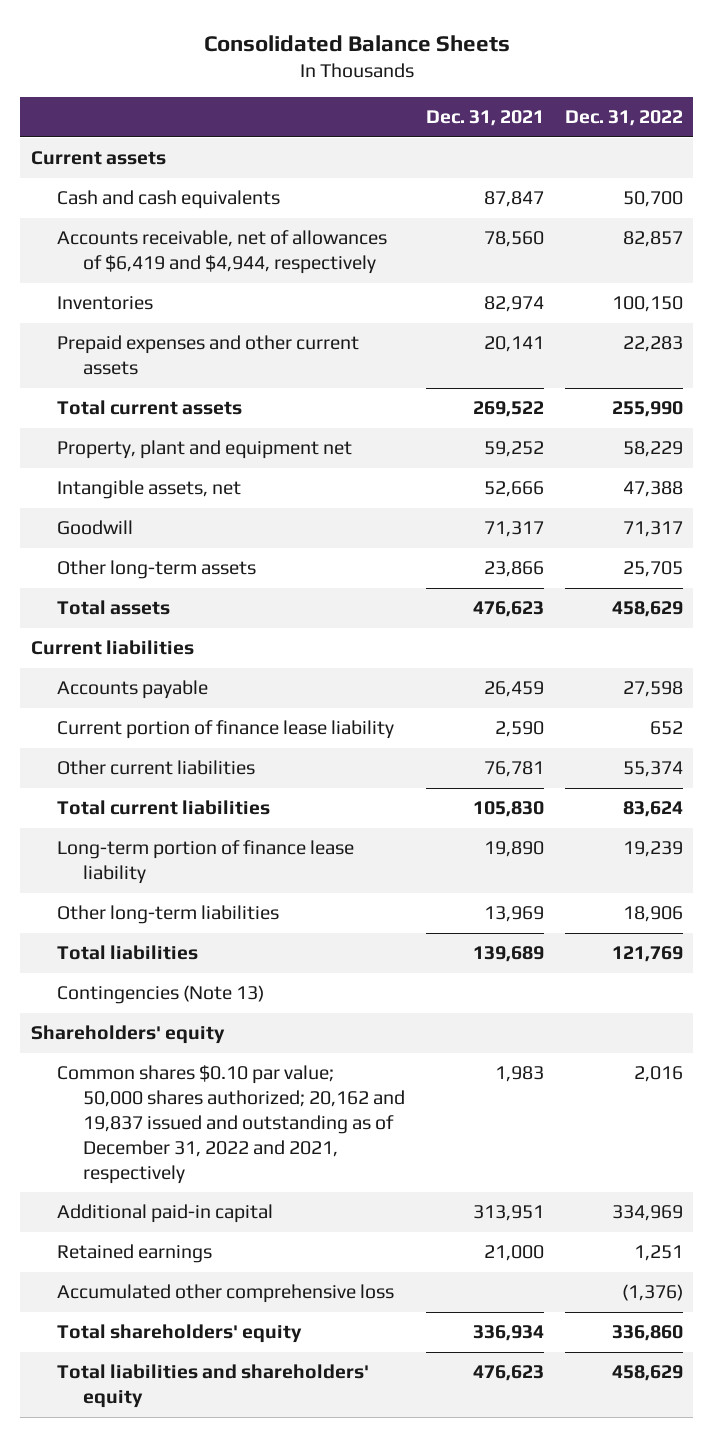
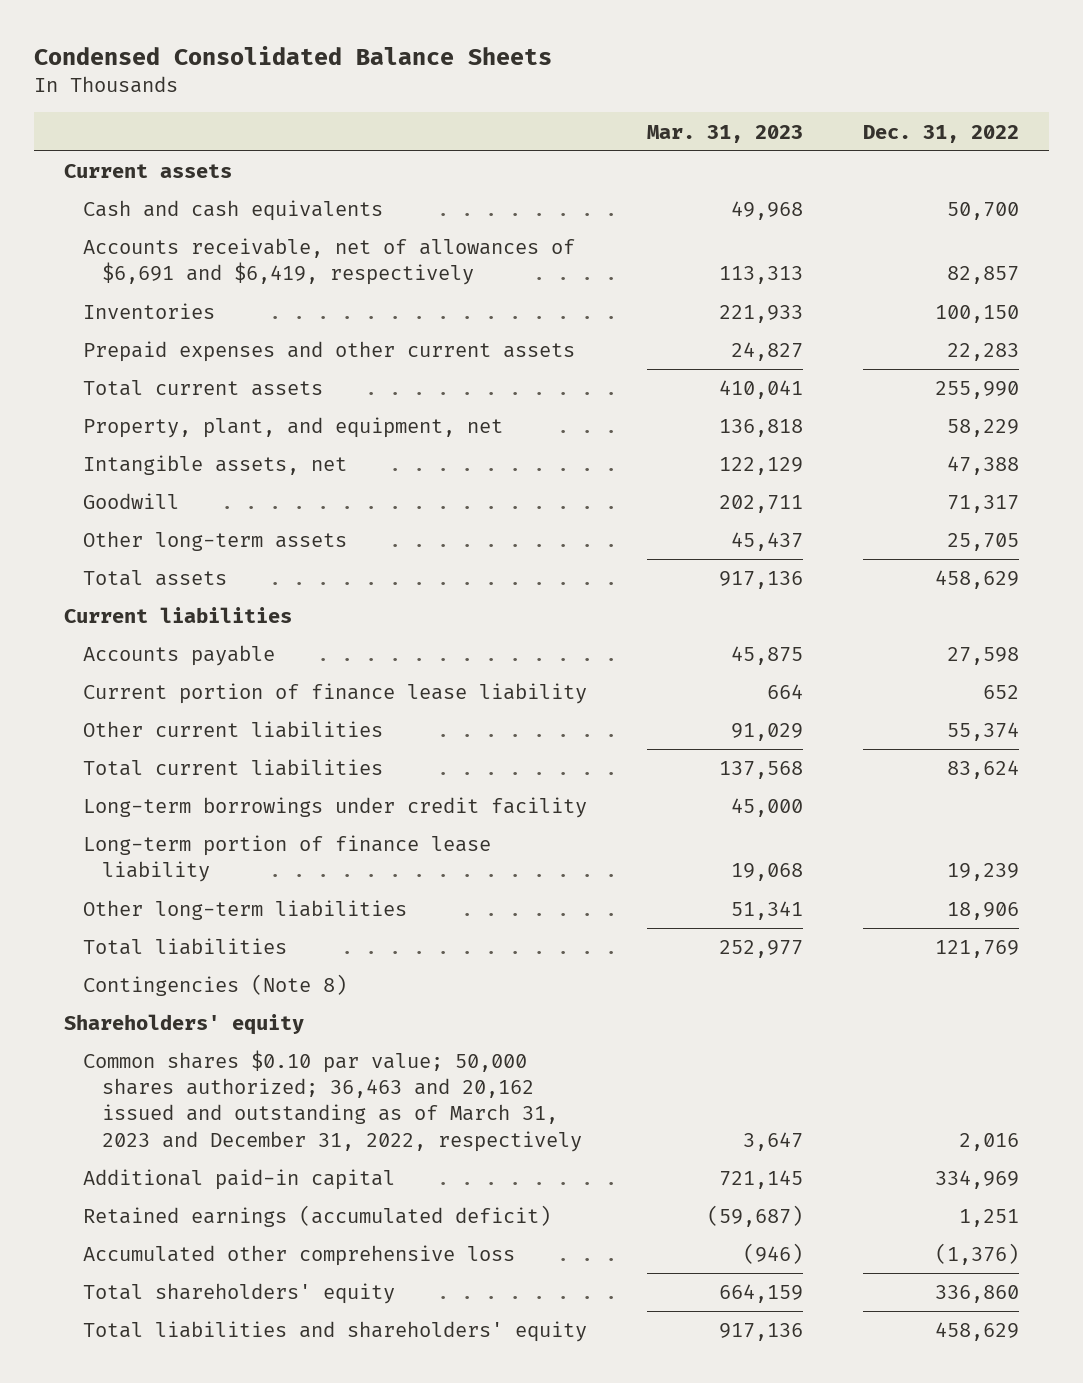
- Consolidated Balance Sheets
+ Condensed Consolidated Balance Sheets
- | Dec. 31, 2021 | Dec. 31, 2022
+ | Mar. 31, 2023 | Dec. 31, 2022
- Accounts receivable, net of allowances of $6,419 and $4,944, respectively | 78,560 | 82,857
+ Accounts receivable, net of allowances of $6,691 and $6,419, respectively | 113,313 | 82,857
- Property, plant and equipment net | 59,252 | 58,229
+ Property, plant, and equipment, net | 136,818 | 58,229
+ Long-term borrowings under credit facility | 45,000 |
- Contingencies (Note 13)
+ Contingencies (Note 8)
- Common shares $0.10 par value; 50,000 shares authorized; 20,162 and 19,837 issued and outstanding as of December 31, 2022 and 2021, respectively | 1,983 | 2,016
+ Common shares $0.10 par value; 50,000 shares authorized; 36,463 and 20,162 issued and outstanding as of March 31, 2023 and December 31, 2022, respectively | 3,647 | 2,016
- Retained earnings | 21,000 | 1,251
+ Retained earnings (accumulated deficit) | (59,687) | 1,251

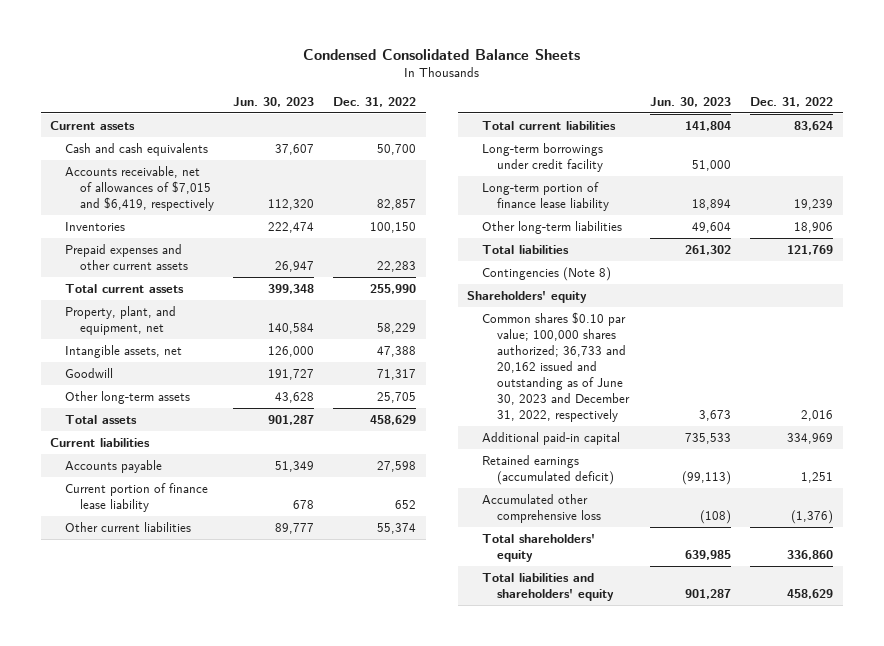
- | Mar. 31, 2023 | Dec. 31, 2022
+ | Jun. 30, 2023 | Dec. 31, 2022
- Accounts receivable, net of allowances of $6,691 and $6,419, respectively | 113,313 | 82,857
+ Accounts receivable, net of allowances of $7,015 and $6,419, respectively | 112,320 | 82,857
- Common shares $0.10 par value; 50,000 shares authorized; 36,463 and 20,162 issued and outstanding as of March 31, 2023 and December 31, 2022, respectively | 3,647 | 2,016
+ Common shares $0.10 par value; 100,000 shares authorized; 36,733 and 20,162 issued and outstanding as of June 30, 2023 and December 31, 2022, respectively | 3,673 | 2,016

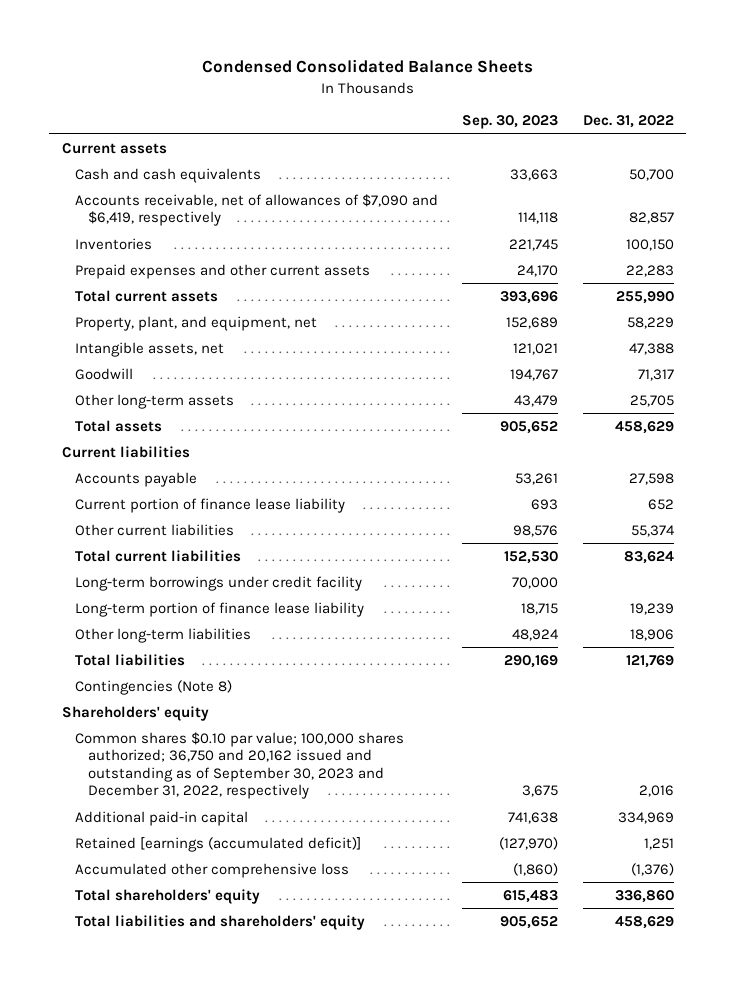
- | Jun. 30, 2023 | Dec. 31, 2022
+ | Sep. 30, 2023 | Dec. 31, 2022
- Accounts receivable, net of allowances of $7,015 and $6,419, respectively | 112,320 | 82,857
+ Accounts receivable, net of allowances of $7,090 and $6,419, respectively | 114,118 | 82,857
- Common shares $0.10 par value; 100,000 shares authorized; 36,733 and 20,162 issued and outstanding as of June 30, 2023 and December 31, 2022, respectively | 3,673 | 2,016
+ Common shares $0.10 par value; 100,000 shares authorized; 36,750 and 20,162 issued and outstanding as of September 30, 2023 and December 31, 2022, respectively | 3,675 | 2,016
- Retained earnings (accumulated deficit) | (99,113) | 1,251
+ Retained [earnings (accumulated deficit)] | (127,970) | 1,251

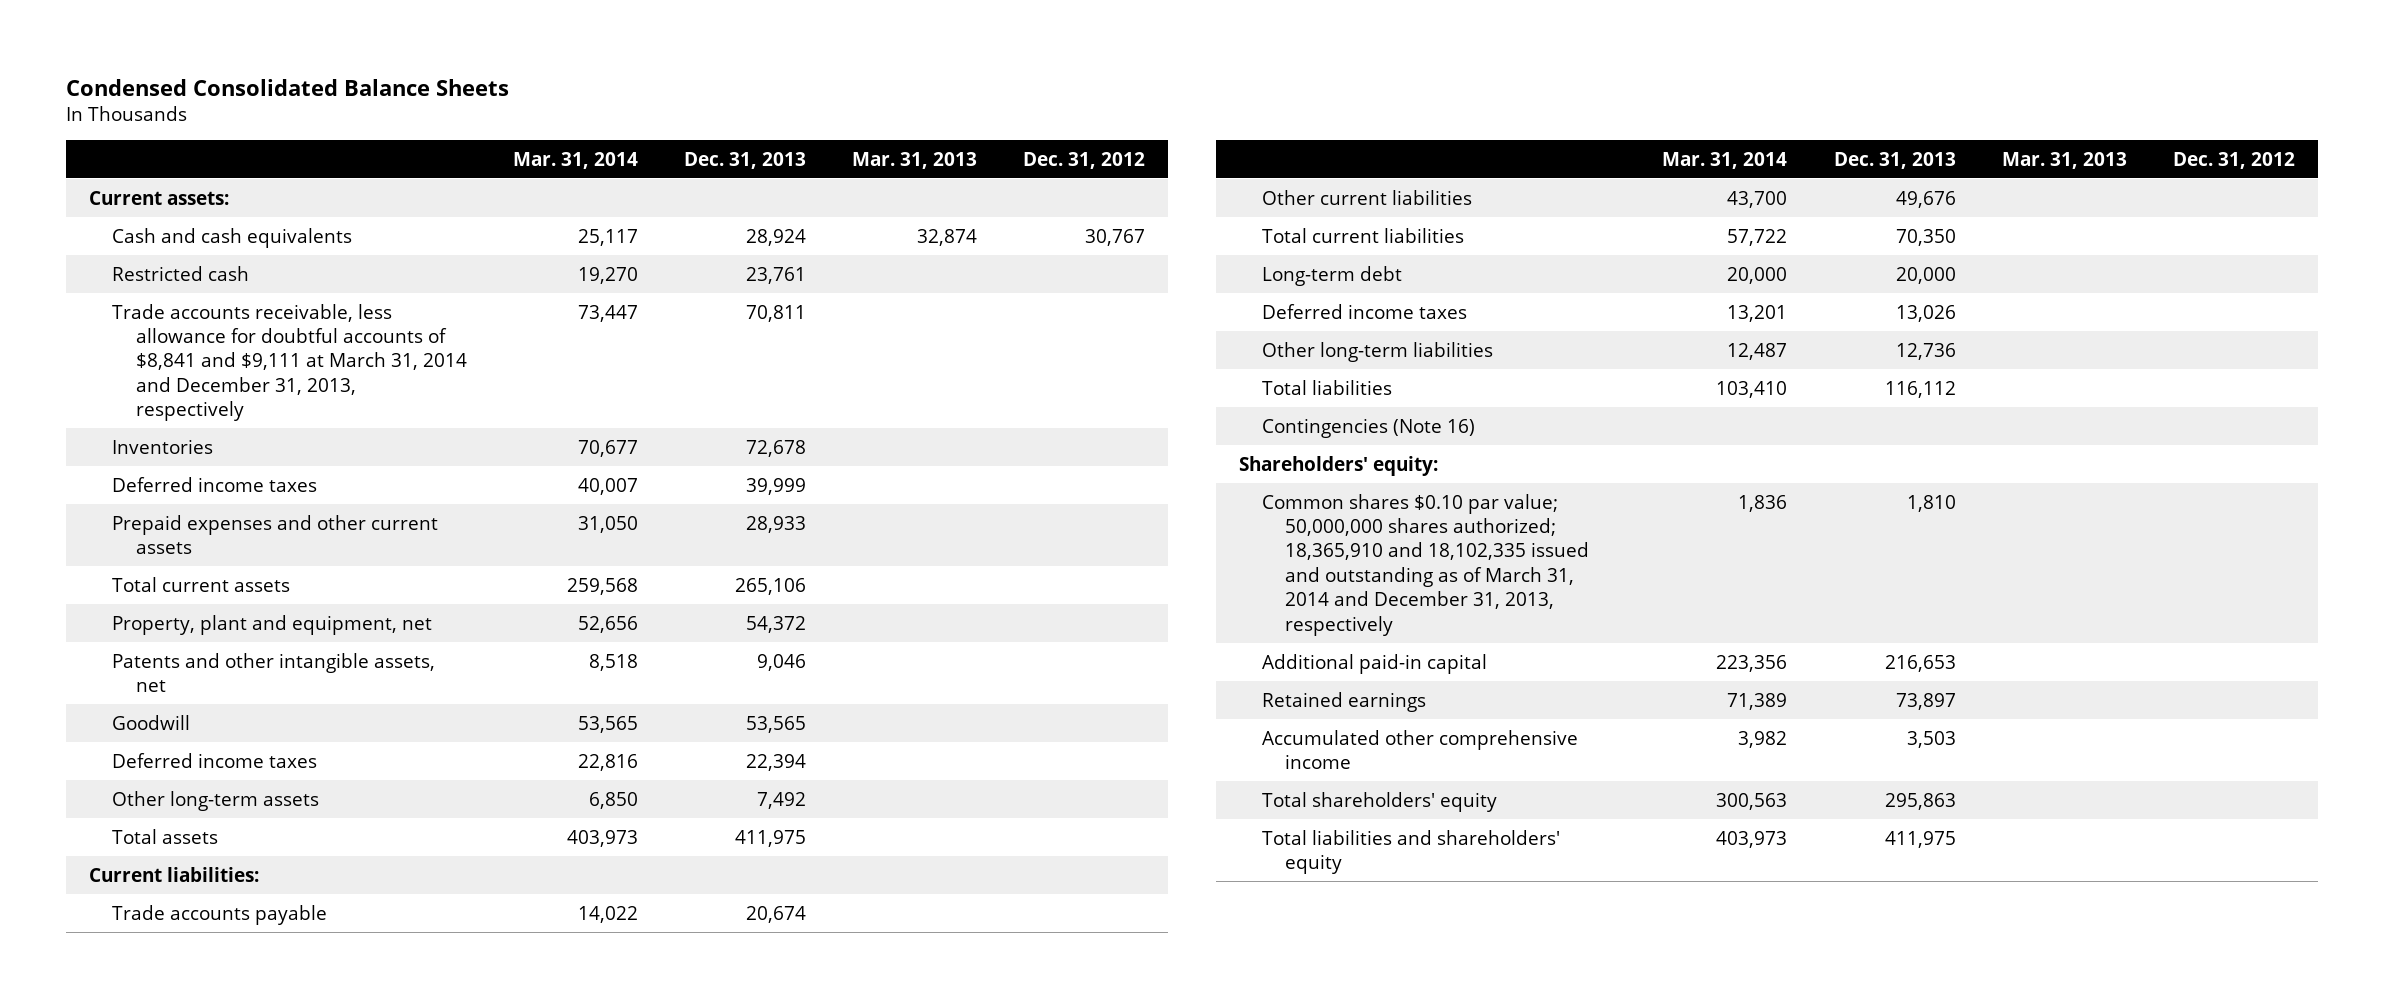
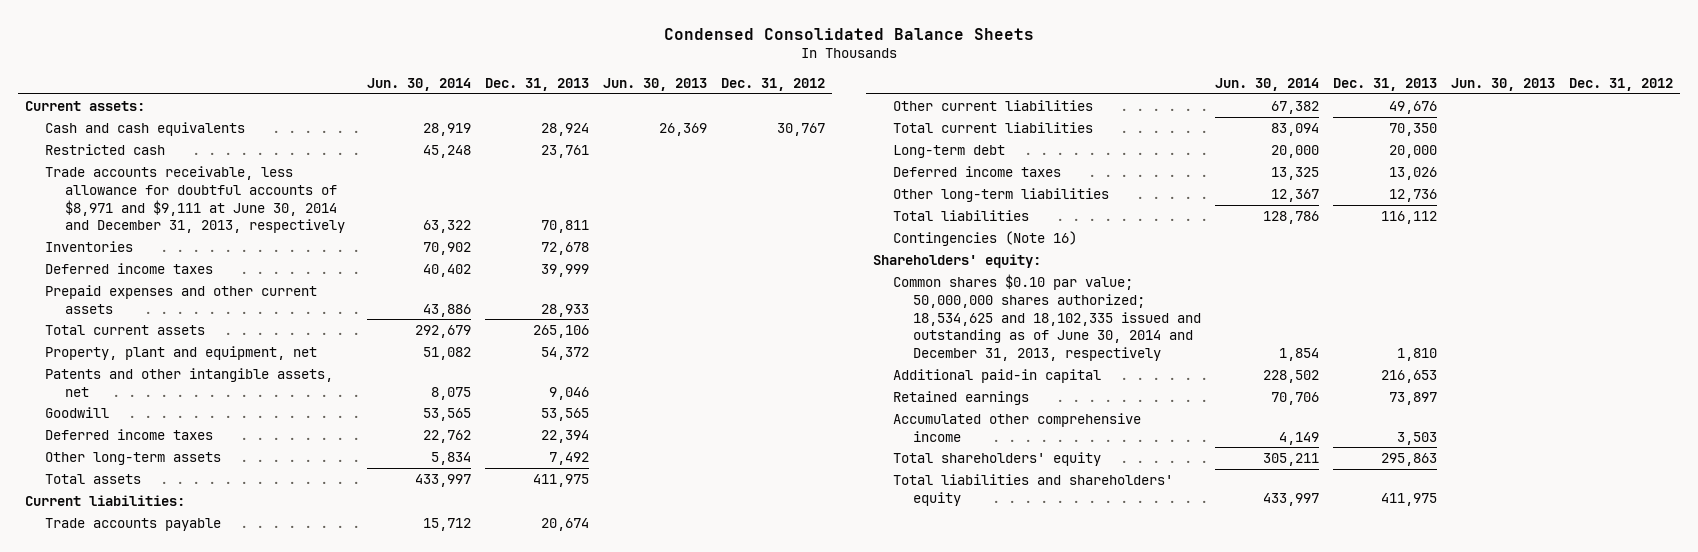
- | Mar. 31, 2014 | Dec. 31, 2013 | Mar. 31, 2013 | Dec. 31, 2012
+ | Jun. 30, 2014 | Dec. 31, 2013 | Jun. 30, 2013 | Dec. 31, 2012
- Trade accounts receivable, less allowance for doubtful accounts of $8,841 and $9,111 at March 31, 2014 and December 31, 2013, respectively | 73,447 | 70,811 | |
+ Trade accounts receivable, less allowance for doubtful accounts of $8,971 and $9,111 at June 30, 2014 and December 31, 2013, respectively | 63,322 | 70,811 | |
- Common shares $0.10 par value; 50,000,000 shares authorized; 18,365,910 and 18,102,335 issued and outstanding as of March 31, 2014 and December 31, 2013, respectively | 1,836 | 1,810 | |
+ Common shares $0.10 par value; 50,000,000 shares authorized; 18,534,625 and 18,102,335 issued and outstanding as of June 30, 2014 and December 31, 2013, respectively | 1,854 | 1,810 | |

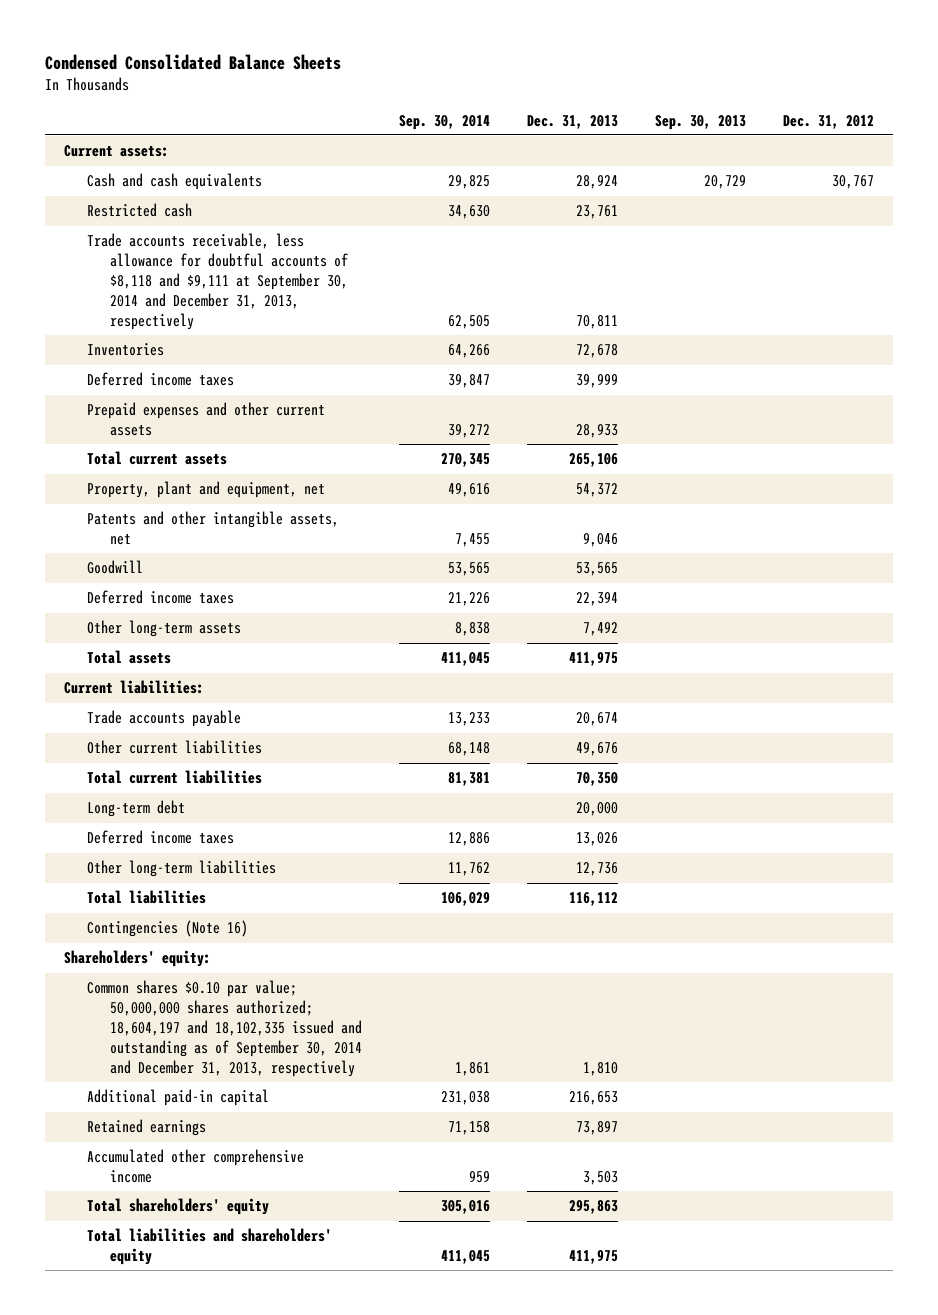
- | Jun. 30, 2014 | Dec. 31, 2013 | Jun. 30, 2013 | Dec. 31, 2012
+ | Sep. 30, 2014 | Dec. 31, 2013 | Sep. 30, 2013 | Dec. 31, 2012
- Trade accounts receivable, less allowance for doubtful accounts of $8,971 and $9,111 at June 30, 2014 and December 31, 2013, respectively | 63,322 | 70,811 | |
+ Trade accounts receivable, less allowance for doubtful accounts of $8,118 and $9,111 at September 30, 2014 and December 31, 2013, respectively | 62,505 | 70,811 | |
- Common shares $0.10 par value; 50,000,000 shares authorized; 18,534,625 and 18,102,335 issued and outstanding as of June 30, 2014 and December 31, 2013, respectively | 1,854 | 1,810 | |
+ Common shares $0.10 par value; 50,000,000 shares authorized; 18,604,197 and 18,102,335 issued and outstanding as of September 30, 2014 and December 31, 2013, respectively | 1,861 | 1,810 | |

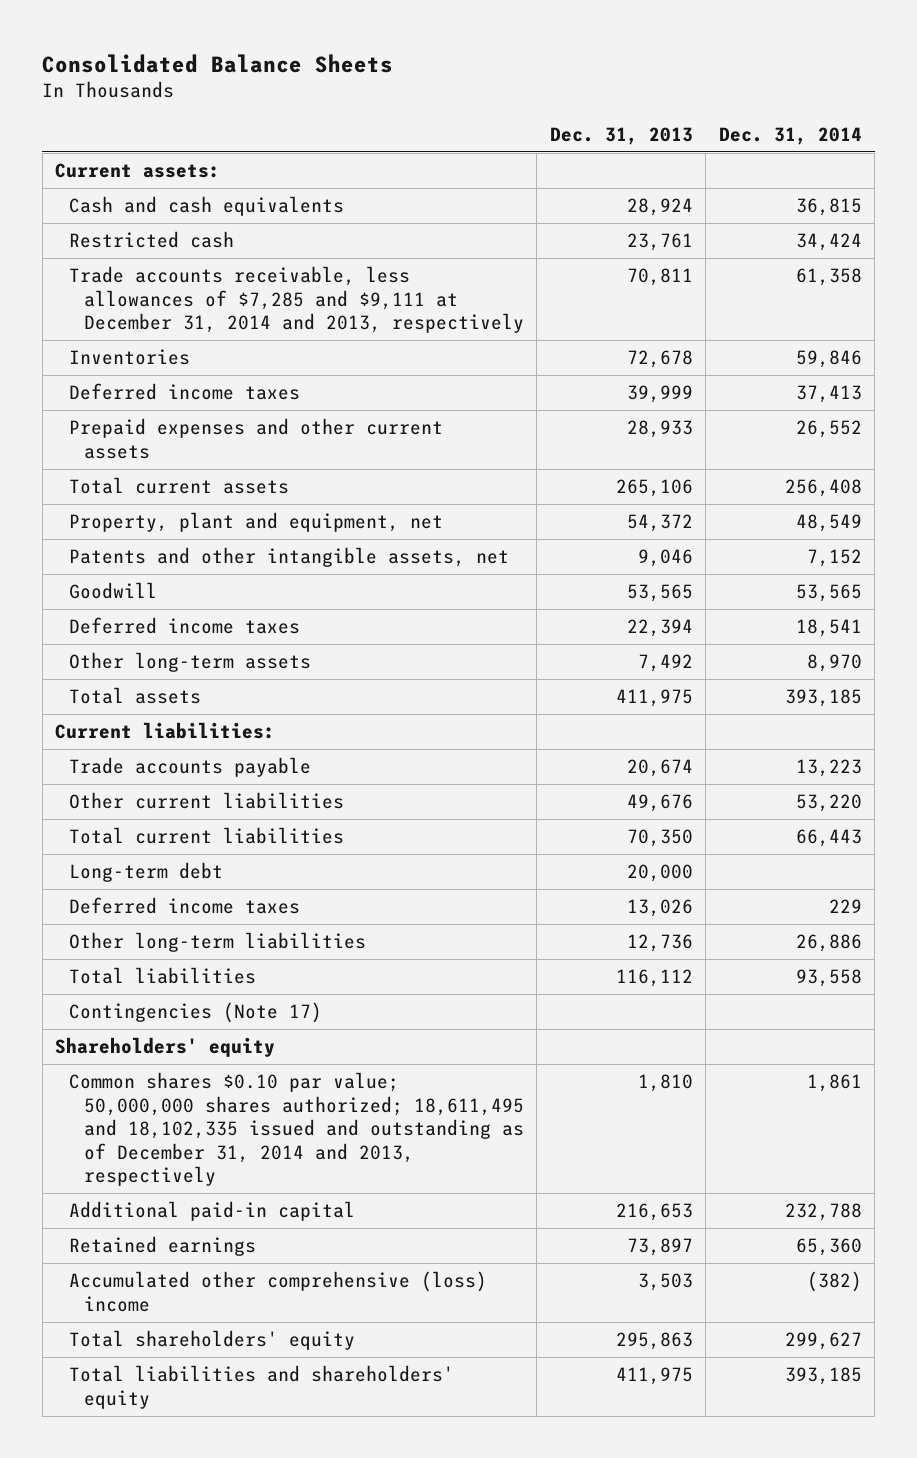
- Condensed Consolidated Balance Sheets
+ Consolidated Balance Sheets
- | Sep. 30, 2014 | Dec. 31, 2013 | Sep. 30, 2013 | Dec. 31, 2012
+ | Dec. 31, 2013 | Dec. 31, 2014
- Trade accounts receivable, less allowance for doubtful accounts of $8,118 and $9,111 at September 30, 2014 and December 31, 2013, respectively | 62,505 | 70,811 | |
+ Trade accounts receivable, less allowances of $7,285 and $9,111 at December 31, 2014 and 2013, respectively | 70,811 | 61,358
- Contingencies (Note 16)
- Shareholders' equity:
- Common shares $0.10 par value; 50,000,000 shares authorized; 18,604,197 and 18,102,335 issued and outstanding as of September 30, 2014 and December 31, 2013, respectively | 1,861 | 1,810 | |
+ Contingencies (Note 17)
+ Shareholders' equity
+ Common shares $0.10 par value; 50,000,000 shares authorized; 18,611,495 and 18,102,335 issued and outstanding as of December 31, 2014 and 2013, respectively | 1,810 | 1,861
- Accumulated other comprehensive income | 959 | 3,503 | |
+ Accumulated other comprehensive (loss) income | 3,503 | (382)

